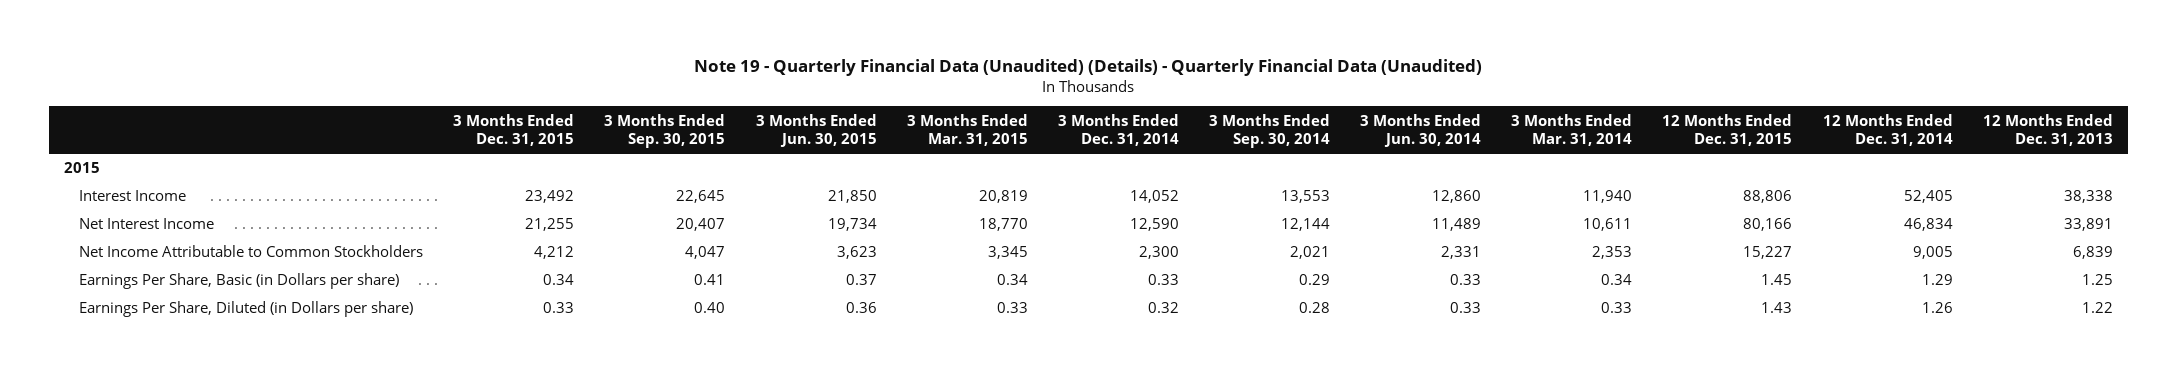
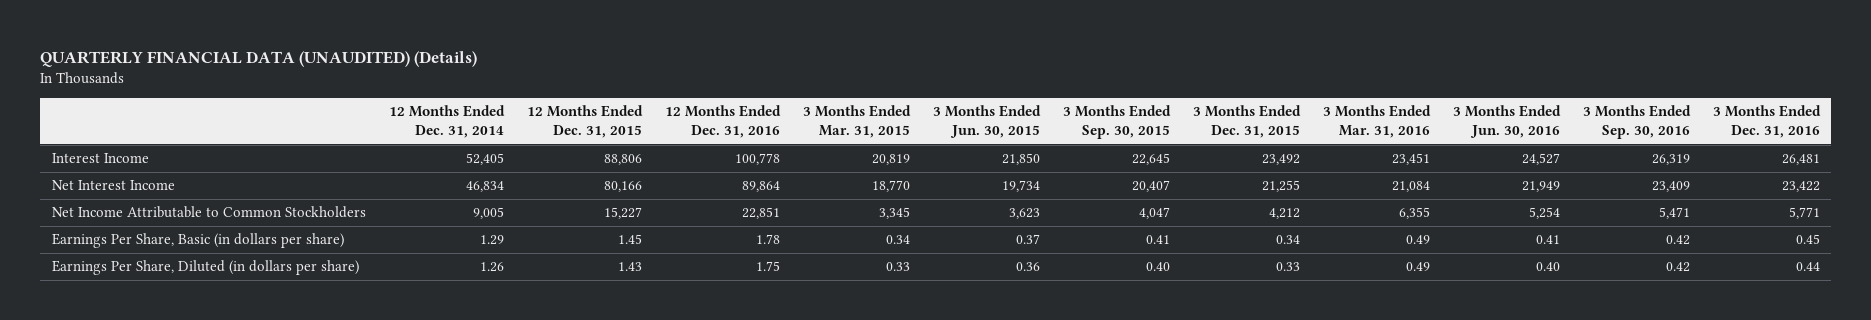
- Note 19 - Quarterly Financial Data (Unaudited) (Details) - Quarterly Financial Data (Unaudited)
+ QUARTERLY FINANCIAL DATA (UNAUDITED) (Details)
- | 3 Months Ended Dec. 31, 2015 | 3 Months Ended Sep. 30, 2015 | 3 Months Ended Jun. 30, 2015 | 3 Months Ended Mar. 31, 2015 | 3 Months Ended Dec. 31, 2014 | 3 Months Ended Sep. 30, 2014 | 3 Months Ended Jun. 30, 2014 | 3 Months Ended Mar. 31, 2014 | 12 Months Ended Dec. 31, 2015 | 12 Months Ended Dec. 31, 2014 | 12 Months Ended Dec. 31, 2013
+ | 12 Months Ended Dec. 31, 2014 | 12 Months Ended Dec. 31, 2015 | 12 Months Ended Dec. 31, 2016 | 3 Months Ended Mar. 31, 2015 | 3 Months Ended Jun. 30, 2015 | 3 Months Ended Sep. 30, 2015 | 3 Months Ended Dec. 31, 2015 | 3 Months Ended Mar. 31, 2016 | 3 Months Ended Jun. 30, 2016 | 3 Months Ended Sep. 30, 2016 | 3 Months Ended Dec. 31, 2016
- 2015
- Earnings Per Share, Basic (in Dollars per share) | 0.34 | 0.41 | 0.37 | 0.34 | 0.33 | 0.29 | 0.33 | 0.34 | 1.45 | 1.29 | 1.25
- Earnings Per Share, Diluted (in Dollars per share) | 0.33 | 0.40 | 0.36 | 0.33 | 0.32 | 0.28 | 0.33 | 0.33 | 1.43 | 1.26 | 1.22
+ Earnings Per Share, Basic (in dollars per share) | 1.29 | 1.45 | 1.78 | 0.34 | 0.37 | 0.41 | 0.34 | 0.49 | 0.41 | 0.42 | 0.45
+ Earnings Per Share, Diluted (in dollars per share) | 1.26 | 1.43 | 1.75 | 0.33 | 0.36 | 0.40 | 0.33 | 0.49 | 0.40 | 0.42 | 0.44

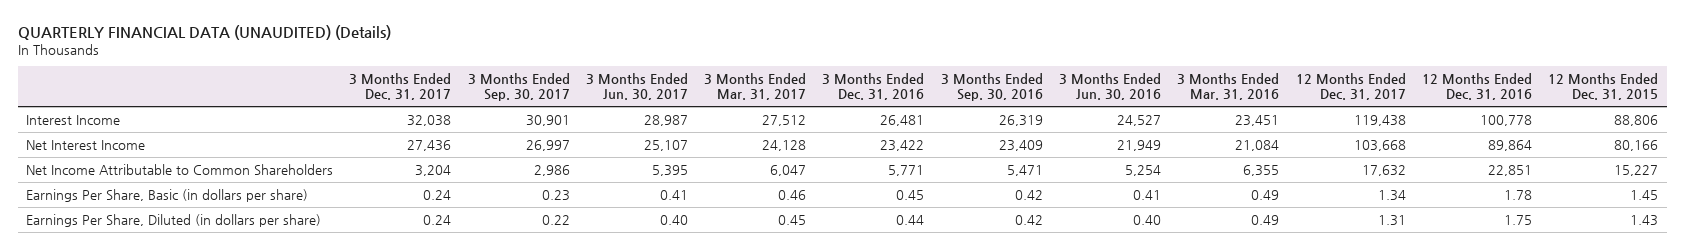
- | 12 Months Ended Dec. 31, 2014 | 12 Months Ended Dec. 31, 2015 | 12 Months Ended Dec. 31, 2016 | 3 Months Ended Mar. 31, 2015 | 3 Months Ended Jun. 30, 2015 | 3 Months Ended Sep. 30, 2015 | 3 Months Ended Dec. 31, 2015 | 3 Months Ended Mar. 31, 2016 | 3 Months Ended Jun. 30, 2016 | 3 Months Ended Sep. 30, 2016 | 3 Months Ended Dec. 31, 2016
+ | 3 Months Ended Dec. 31, 2017 | 3 Months Ended Sep. 30, 2017 | 3 Months Ended Jun. 30, 2017 | 3 Months Ended Mar. 31, 2017 | 3 Months Ended Dec. 31, 2016 | 3 Months Ended Sep. 30, 2016 | 3 Months Ended Jun. 30, 2016 | 3 Months Ended Mar. 31, 2016 | 12 Months Ended Dec. 31, 2017 | 12 Months Ended Dec. 31, 2016 | 12 Months Ended Dec. 31, 2015
- Net Income Attributable to Common Stockholders | 9,005 | 15,227 | 22,851 | 3,345 | 3,623 | 4,047 | 4,212 | 6,355 | 5,254 | 5,471 | 5,771
+ Net Income Attributable to Common Shareholders | 3,204 | 2,986 | 5,395 | 6,047 | 5,771 | 5,471 | 5,254 | 6,355 | 17,632 | 22,851 | 15,227

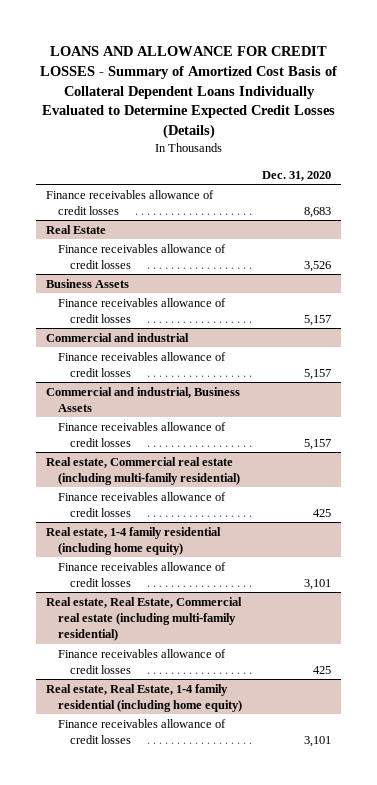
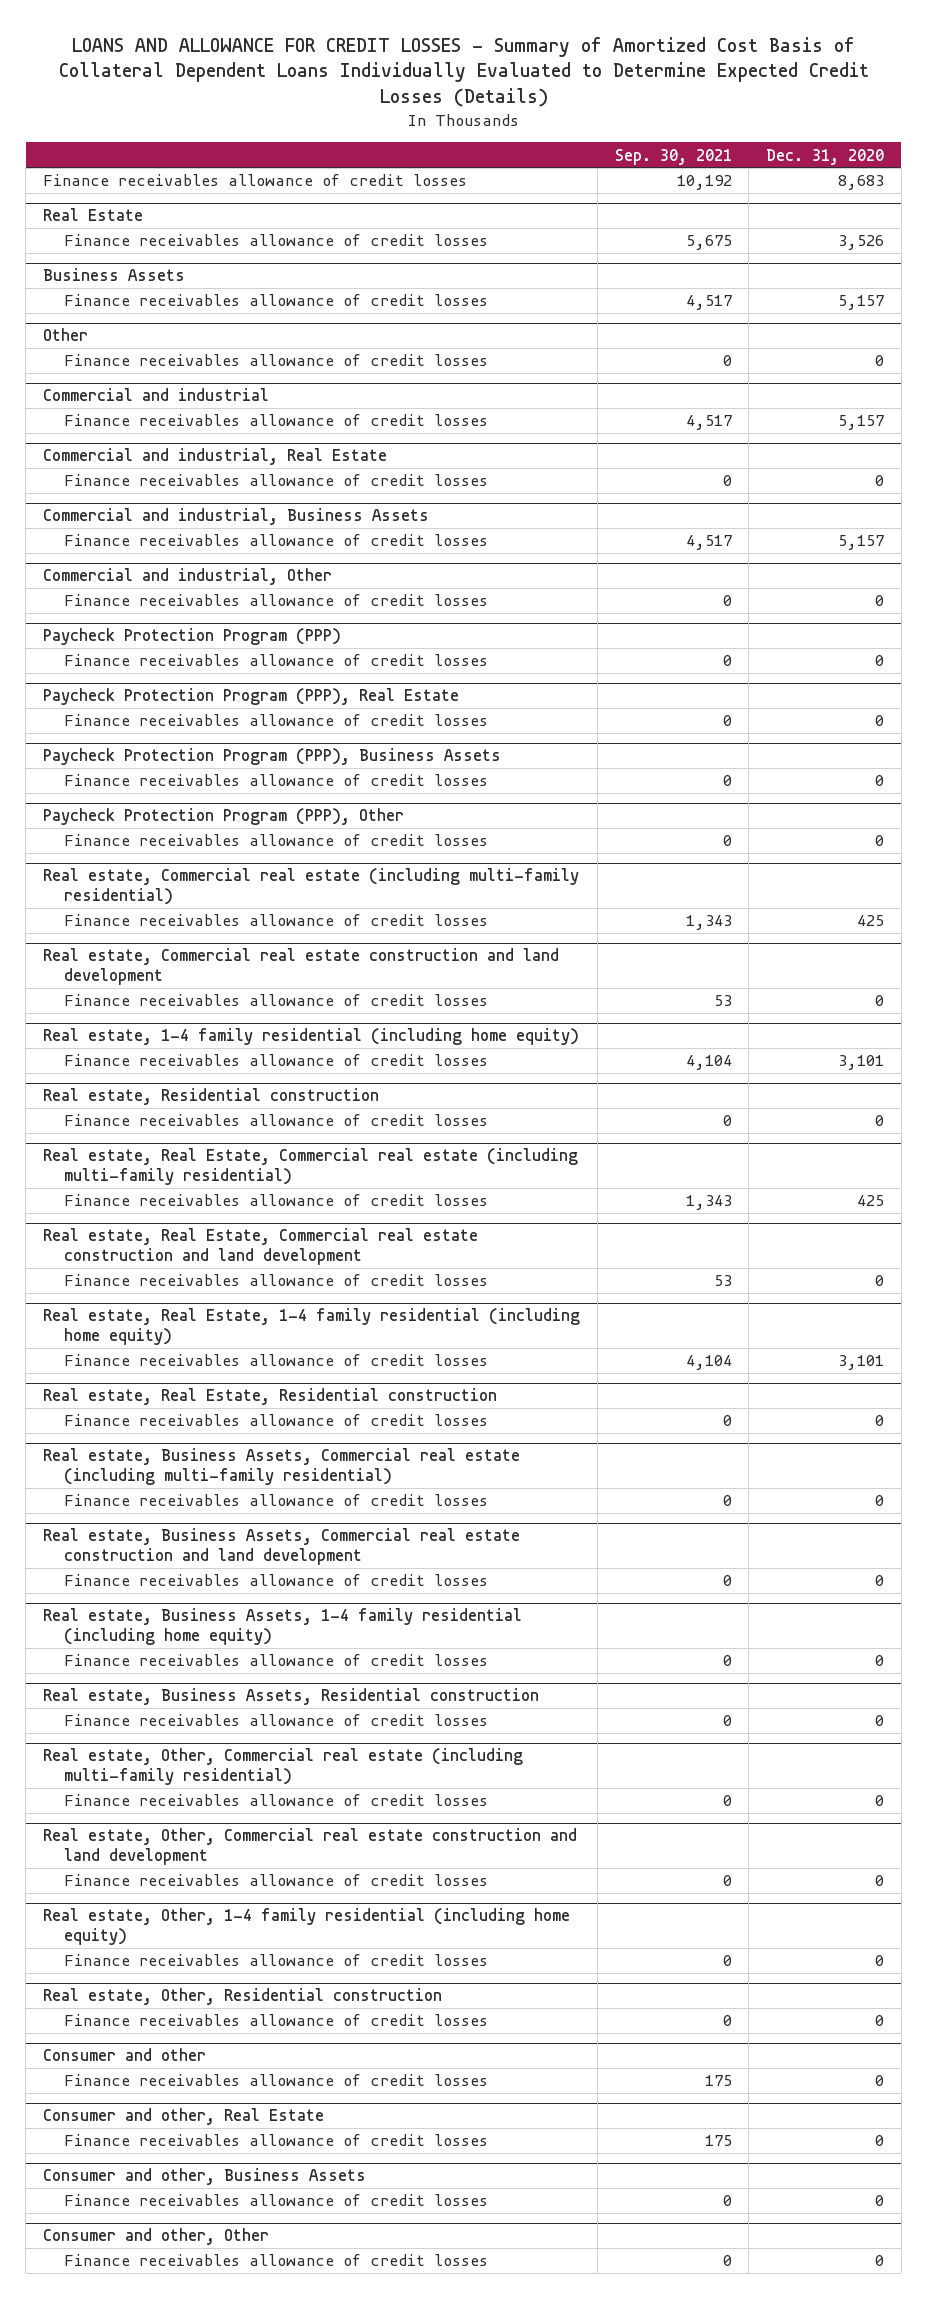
- | Dec. 31, 2020
+ | Sep. 30, 2021 | Dec. 31, 2020
+ Other
+ Finance receivables allowance of credit losses | 0 | 0
+ Commercial and industrial, Real Estate
+ Finance receivables allowance of credit losses | 0 | 0
+ Commercial and industrial, Other
+ Finance receivables allowance of credit losses | 0 | 0
+ Paycheck Protection Program (PPP)
+ Finance receivables allowance of credit losses | 0 | 0
+ Paycheck Protection Program (PPP), Real Estate
+ Finance receivables allowance of credit losses | 0 | 0
+ Paycheck Protection Program (PPP), Business Assets
+ Finance receivables allowance of credit losses | 0 | 0
+ Paycheck Protection Program (PPP), Other
+ Finance receivables allowance of credit losses | 0 | 0
+ Real estate, Commercial real estate construction and land development
+ Finance receivables allowance of credit losses | 53 | 0
+ Real estate, Residential construction
+ Finance receivables allowance of credit losses | 0 | 0
+ Real estate, Real Estate, Commercial real estate construction and land development
+ Finance receivables allowance of credit losses | 53 | 0
+ Real estate, Real Estate, Residential construction
+ Finance receivables allowance of credit losses | 0 | 0
+ Real estate, Business Assets, Commercial real estate (including multi-family residential)
+ Finance receivables allowance of credit losses | 0 | 0
+ Real estate, Business Assets, Commercial real estate construction and land development
+ Finance receivables allowance of credit losses | 0 | 0
+ Real estate, Business Assets, 1-4 family residential (including home equity)
+ Finance receivables allowance of credit losses | 0 | 0
+ Real estate, Business Assets, Residential construction
+ Finance receivables allowance of credit losses | 0 | 0
+ Real estate, Other, Commercial real estate (including multi-family residential)
+ Finance receivables allowance of credit losses | 0 | 0
+ Real estate, Other, Commercial real estate construction and land development
+ Finance receivables allowance of credit losses | 0 | 0
+ Real estate, Other, 1-4 family residential (including home equity)
+ Finance receivables allowance of credit losses | 0 | 0
+ Real estate, Other, Residential construction
+ Finance receivables allowance of credit losses | 0 | 0
+ Consumer and other
+ Finance receivables allowance of credit losses | 175 | 0
+ Consumer and other, Real Estate
+ Finance receivables allowance of credit losses | 175 | 0
+ Consumer and other, Business Assets
+ Finance receivables allowance of credit losses | 0 | 0
+ Consumer and other, Other
+ Finance receivables allowance of credit losses | 0 | 0

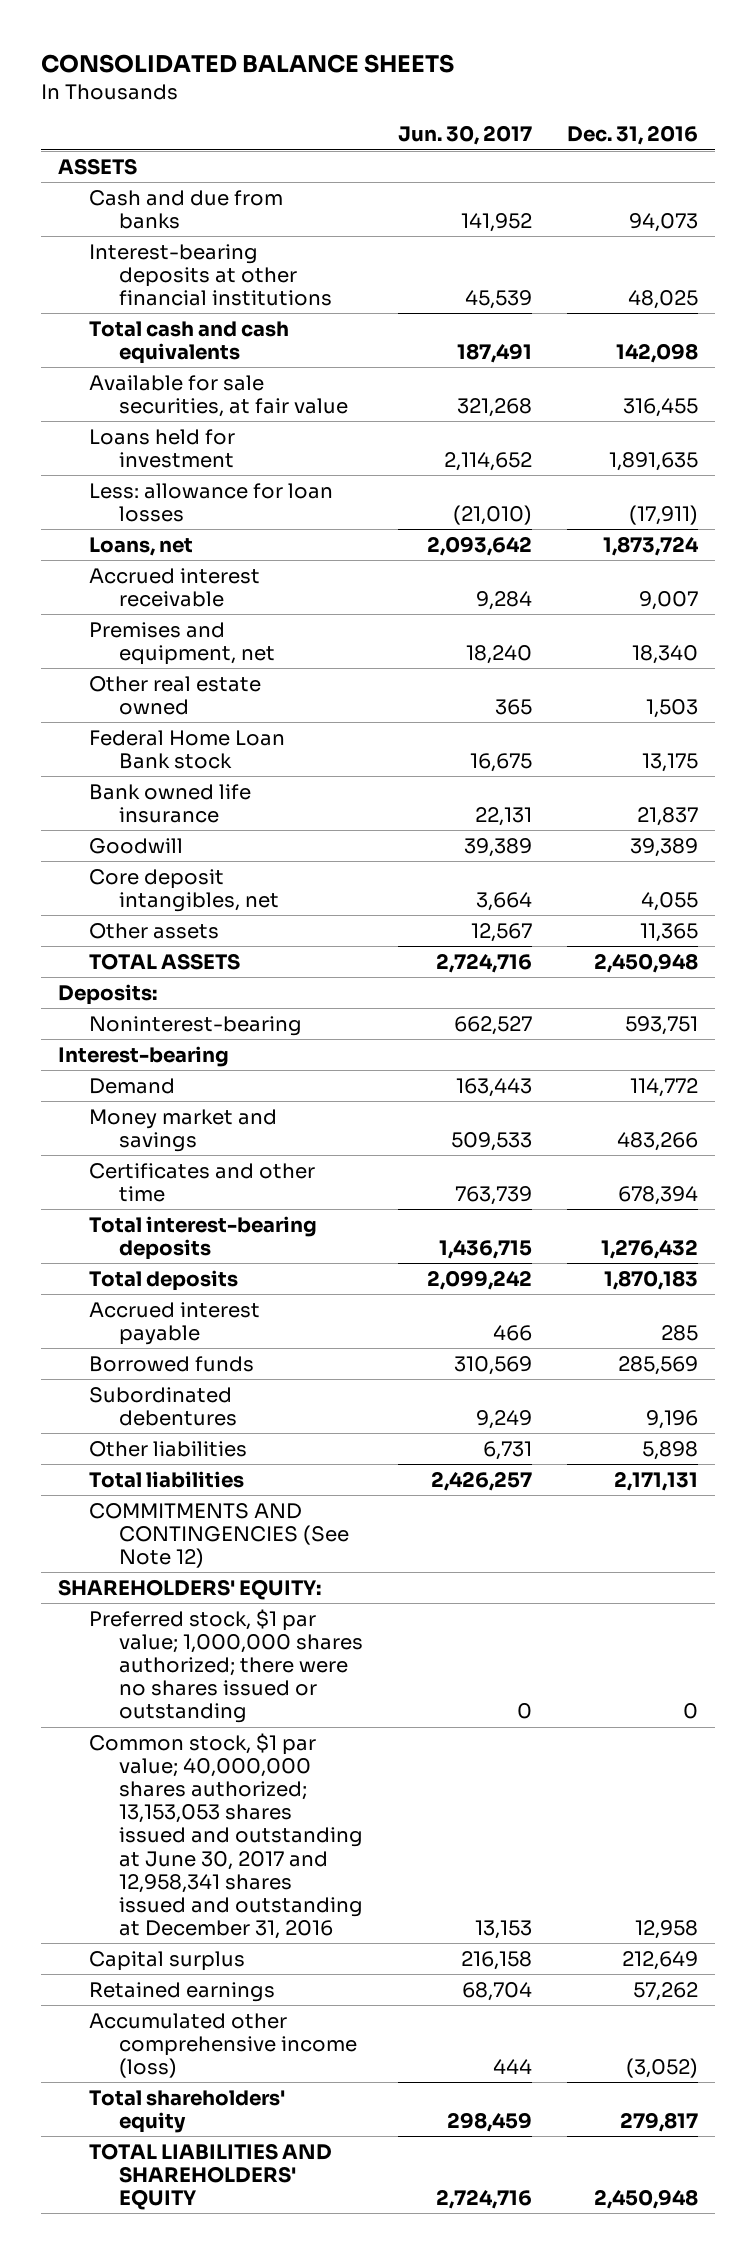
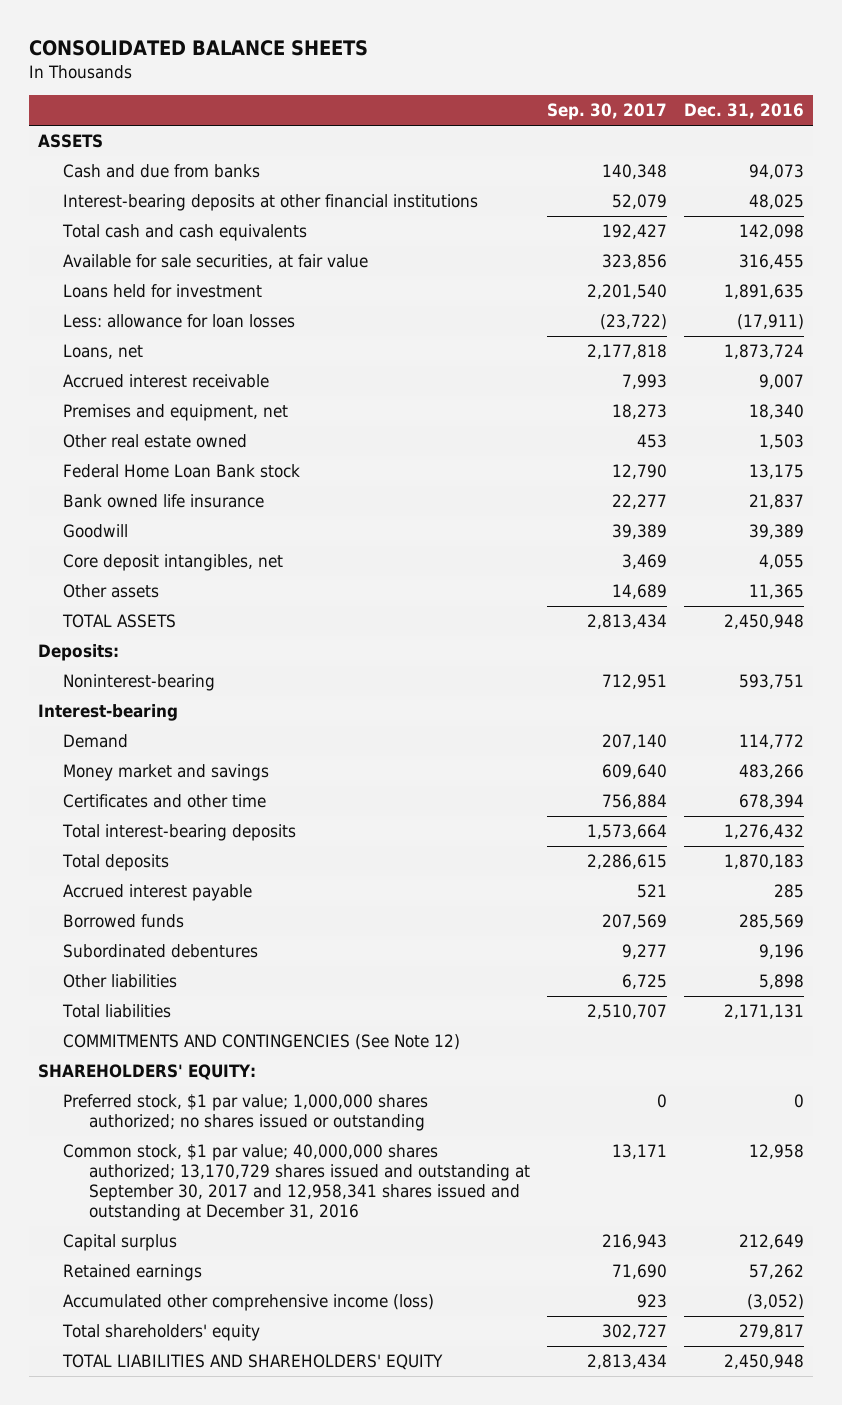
- | Jun. 30, 2017 | Dec. 31, 2016
+ | Sep. 30, 2017 | Dec. 31, 2016
- Preferred stock, $1 par value; 1,000,000 shares authorized; there were no shares issued or outstanding | 0 | 0
- Common stock, $1 par value; 40,000,000 shares authorized; 13,153,053 shares issued and outstanding at June 30, 2017 and 12,958,341 shares issued and outstanding at December 31, 2016 | 13,153 | 12,958
+ Preferred stock, $1 par value; 1,000,000 shares authorized; no shares issued or outstanding | 0 | 0
+ Common stock, $1 par value; 40,000,000 shares authorized; 13,170,729 shares issued and outstanding at September 30, 2017 and 12,958,341 shares issued and outstanding at December 31, 2016 | 13,171 | 12,958

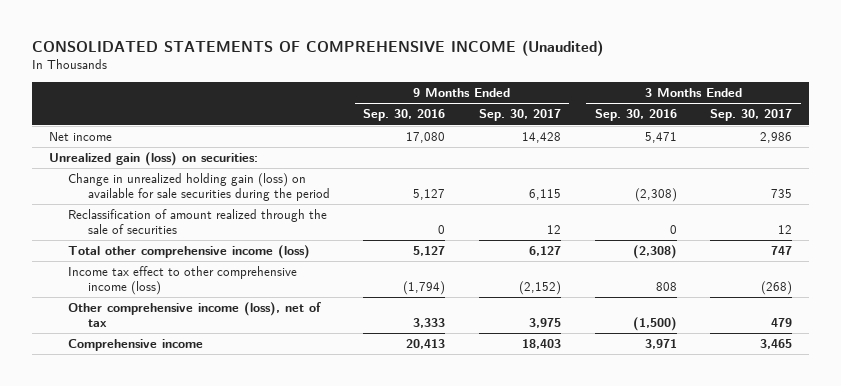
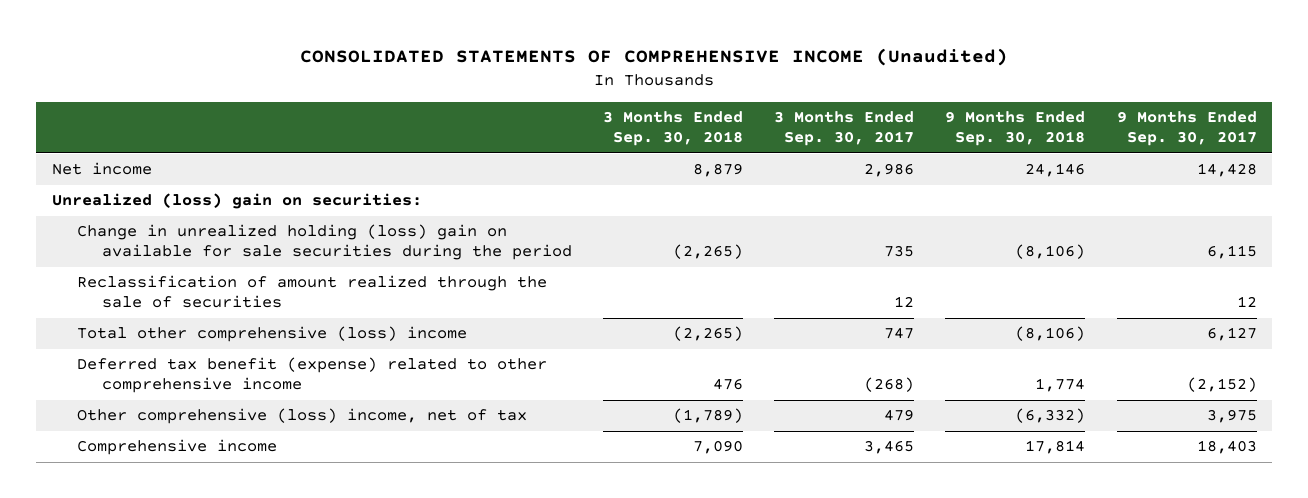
- | 9 Months Ended Sep. 30, 2016 | 9 Months Ended Sep. 30, 2017 | 3 Months Ended Sep. 30, 2016 | 3 Months Ended Sep. 30, 2017
+ | 3 Months Ended Sep. 30, 2018 | 3 Months Ended Sep. 30, 2017 | 9 Months Ended Sep. 30, 2018 | 9 Months Ended Sep. 30, 2017
- Unrealized gain (loss) on securities:
- Change in unrealized holding gain (loss) on available for sale securities during the period | 5,127 | 6,115 | (2,308) | 735
+ Unrealized (loss) gain on securities:
+ Change in unrealized holding (loss) gain on available for sale securities during the period | (2,265) | 735 | (8,106) | 6,115
- Total other comprehensive income (loss) | 5,127 | 6,127 | (2,308) | 747
- Income tax effect to other comprehensive income (loss) | (1,794) | (2,152) | 808 | (268)
- Other comprehensive income (loss), net of tax | 3,333 | 3,975 | (1,500) | 479
+ Total other comprehensive (loss) income | (2,265) | 747 | (8,106) | 6,127
+ Deferred tax benefit (expense) related to other comprehensive income | 476 | (268) | 1,774 | (2,152)
+ Other comprehensive (loss) income, net of tax | (1,789) | 479 | (6,332) | 3,975

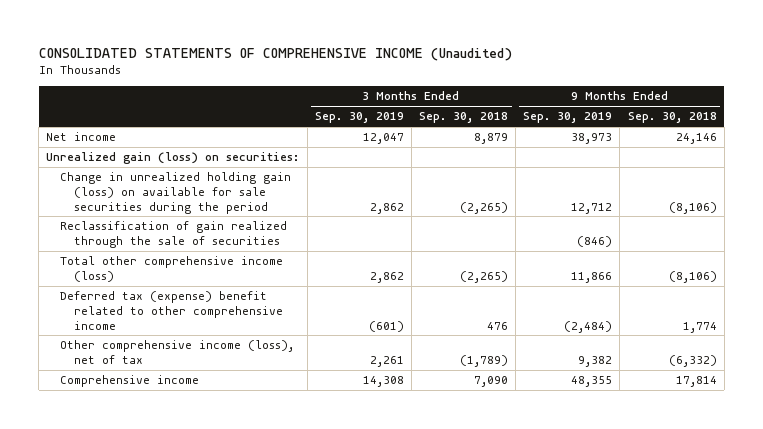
- | 3 Months Ended Sep. 30, 2018 | 3 Months Ended Sep. 30, 2017 | 9 Months Ended Sep. 30, 2018 | 9 Months Ended Sep. 30, 2017
+ | 3 Months Ended Sep. 30, 2019 | 3 Months Ended Sep. 30, 2018 | 9 Months Ended Sep. 30, 2019 | 9 Months Ended Sep. 30, 2018
- Unrealized (loss) gain on securities:
- Change in unrealized holding (loss) gain on available for sale securities during the period | (2,265) | 735 | (8,106) | 6,115
- Reclassification of amount realized through the sale of securities | | 12 | | 12
- Total other comprehensive (loss) income | (2,265) | 747 | (8,106) | 6,127
- Deferred tax benefit (expense) related to other comprehensive income | 476 | (268) | 1,774 | (2,152)
- Other comprehensive (loss) income, net of tax | (1,789) | 479 | (6,332) | 3,975
+ Unrealized gain (loss) on securities:
+ Change in unrealized holding gain (loss) on available for sale securities during the period | 2,862 | (2,265) | 12,712 | (8,106)
+ Reclassification of gain realized through the sale of securities | | | (846) |
+ Total other comprehensive income (loss) | 2,862 | (2,265) | 11,866 | (8,106)
+ Deferred tax (expense) benefit related to other comprehensive income | (601) | 476 | (2,484) | 1,774
+ Other comprehensive income (loss), net of tax | 2,261 | (1,789) | 9,382 | (6,332)

